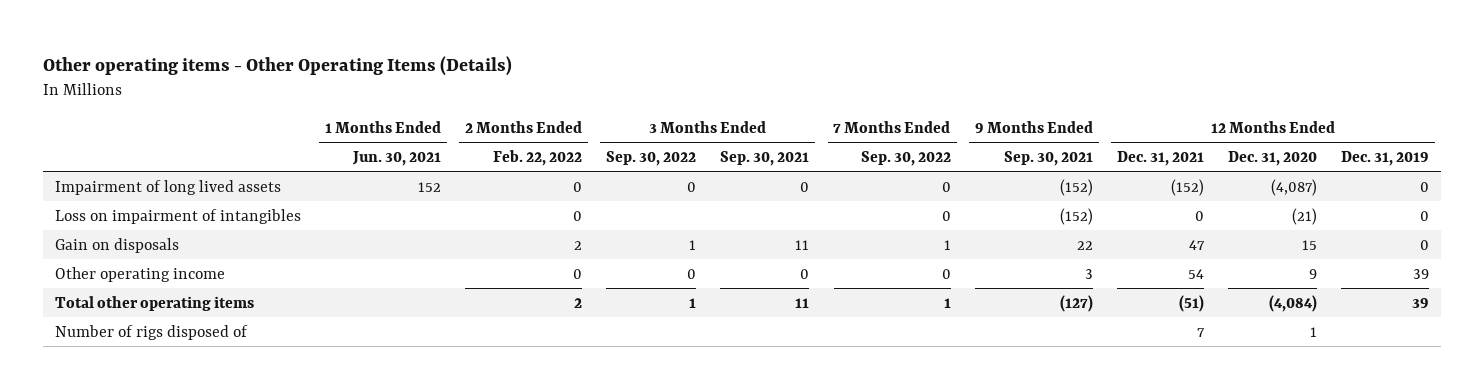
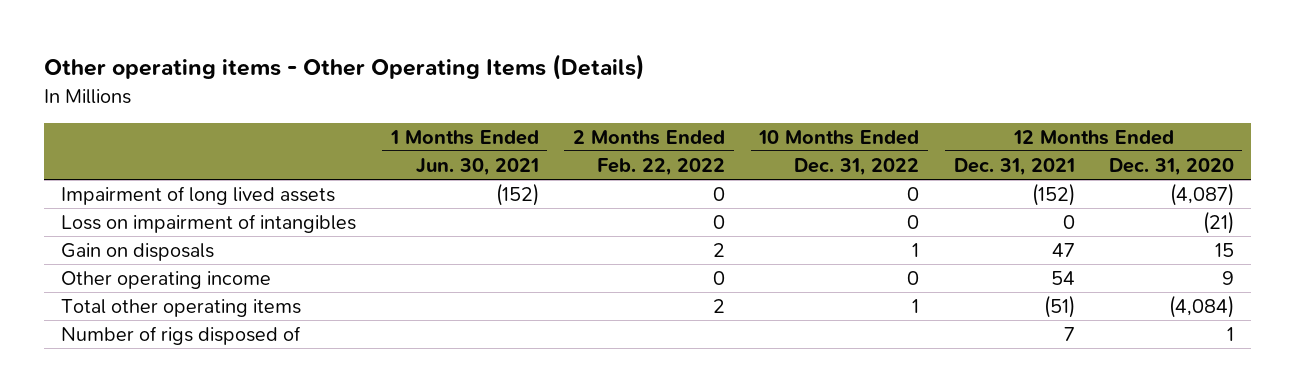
- | 1 Months Ended Jun. 30, 2021 | 2 Months Ended Feb. 22, 2022 | 3 Months Ended Sep. 30, 2022 | 3 Months Ended Sep. 30, 2021 | 7 Months Ended Sep. 30, 2022 | 9 Months Ended Sep. 30, 2021 | 12 Months Ended Dec. 31, 2021 | 12 Months Ended Dec. 31, 2020 | 12 Months Ended Dec. 31, 2019
+ | 1 Months Ended Jun. 30, 2021 | 2 Months Ended Feb. 22, 2022 | 10 Months Ended Dec. 31, 2022 | 12 Months Ended Dec. 31, 2021 | 12 Months Ended Dec. 31, 2020
- Impairment of long lived assets | 152 | 0 | 0 | 0 | 0 | (152) | (152) | (4,087) | 0
+ Impairment of long lived assets | (152) | 0 | 0 | (152) | (4,087)

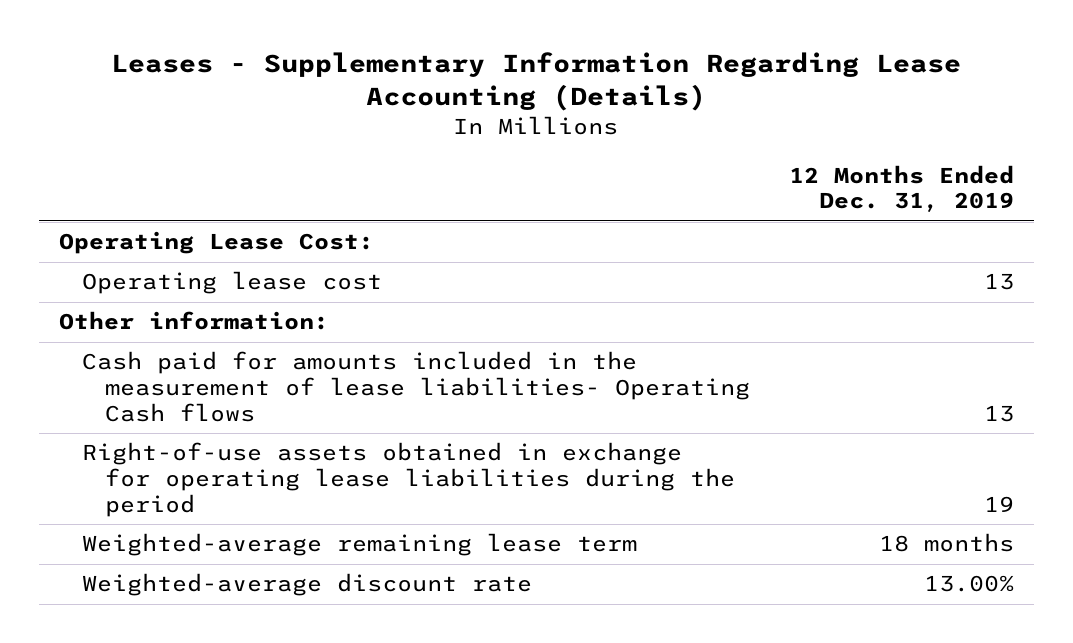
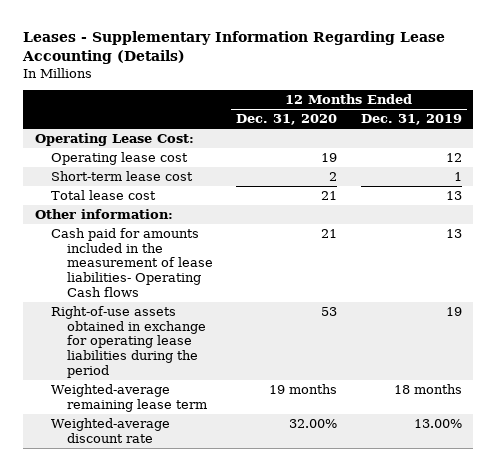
- | 12 Months Ended Dec. 31, 2019
+ | 12 Months Ended Dec. 31, 2020 | 12 Months Ended Dec. 31, 2019
- Operating lease cost | 13
+ Operating lease cost | 19 | 12
+ Short-term lease cost | 2 | 1
+ Total lease cost | 21 | 13

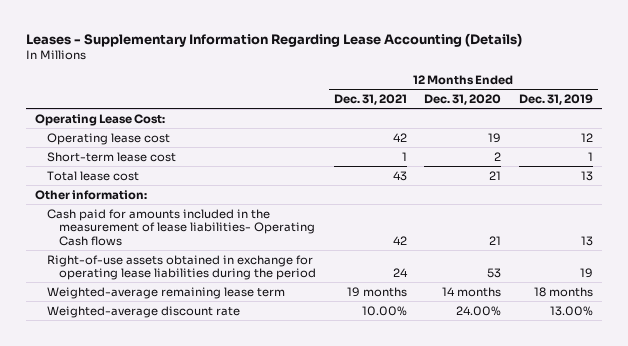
- | 12 Months Ended Dec. 31, 2020 | 12 Months Ended Dec. 31, 2019
+ | 12 Months Ended Dec. 31, 2021 | 12 Months Ended Dec. 31, 2020 | 12 Months Ended Dec. 31, 2019
- Weighted-average remaining lease term | 19 months | 18 months
- Weighted-average discount rate | 32.00% | 13.00%
+ Weighted-average remaining lease term | 19 months | 14 months | 18 months
+ Weighted-average discount rate | 10.00% | 24.00% | 13.00%

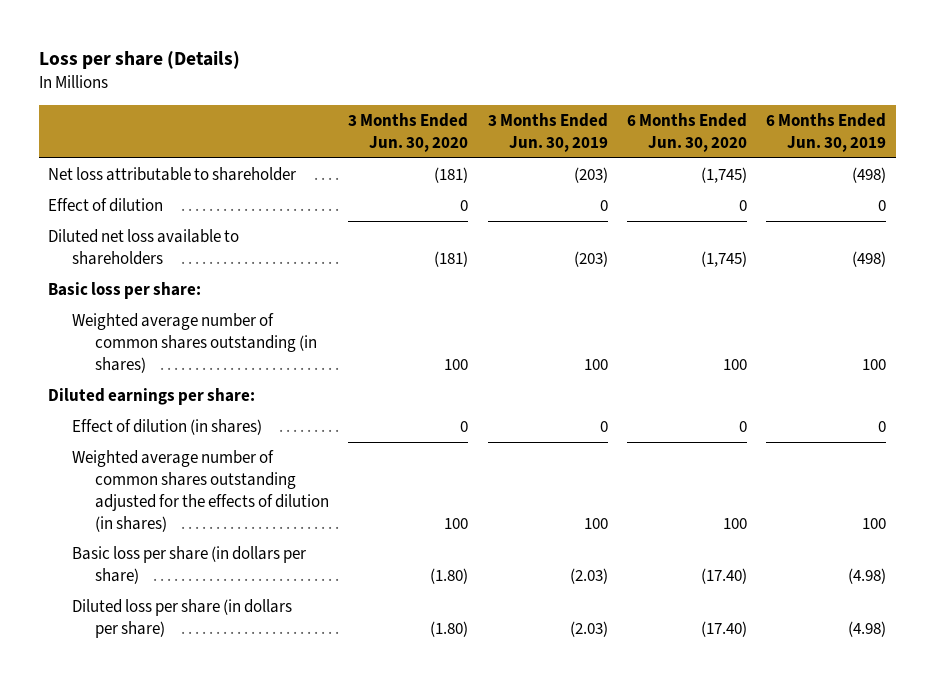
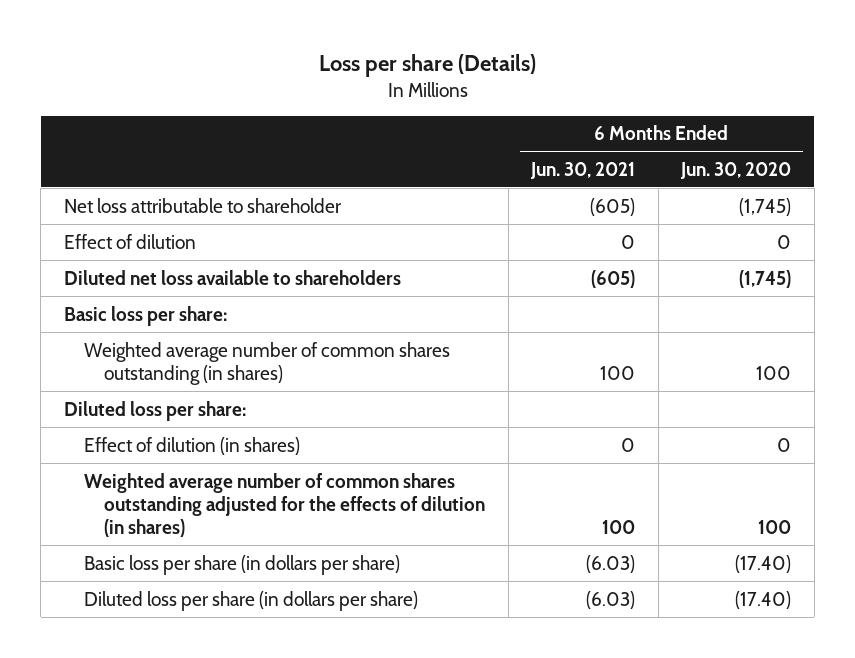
- | 3 Months Ended Jun. 30, 2020 | 3 Months Ended Jun. 30, 2019 | 6 Months Ended Jun. 30, 2020 | 6 Months Ended Jun. 30, 2019
+ | 6 Months Ended Jun. 30, 2021 | 6 Months Ended Jun. 30, 2020
- Diluted earnings per share:
+ Diluted loss per share:

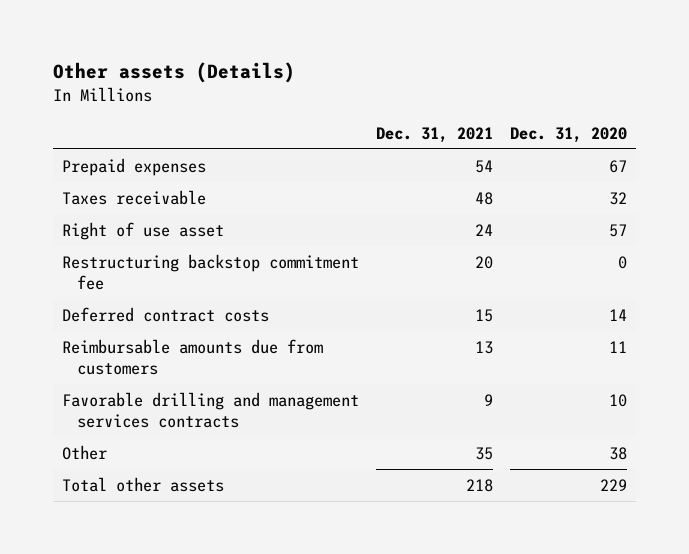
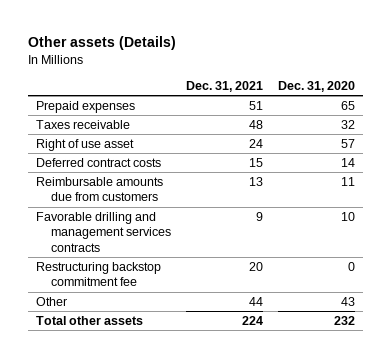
- Prepaid expenses | 54 | 67
+ Prepaid expenses | 51 | 65
- Other | 35 | 38
- Total other assets | 218 | 229
moved down: Restructuring backstop commitment fee | 20 | 0
+ Other | 44 | 43
+ Total other assets | 224 | 232

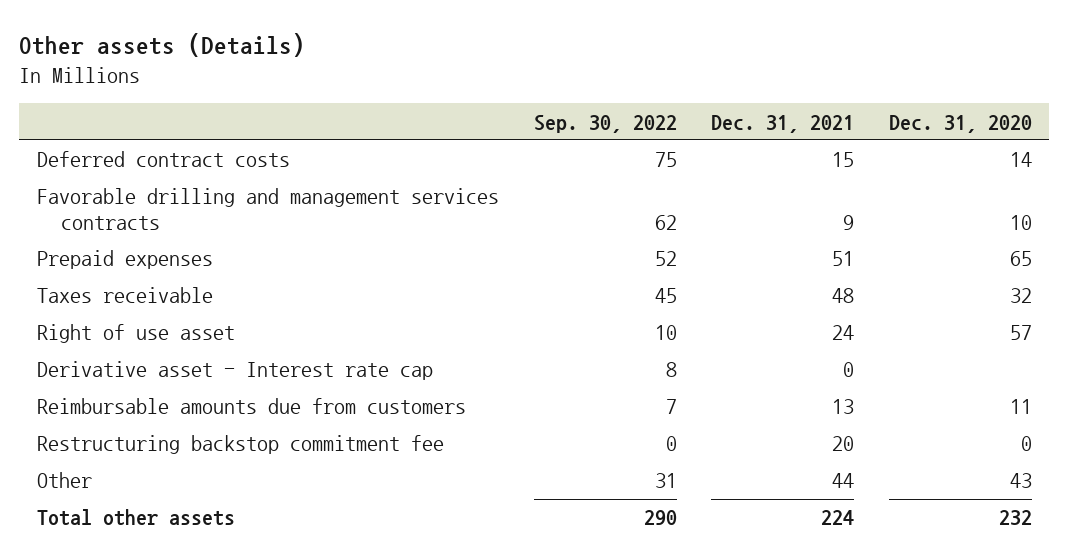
- | Dec. 31, 2021 | Dec. 31, 2020
+ | Sep. 30, 2022 | Dec. 31, 2021 | Dec. 31, 2020
moved up: Deferred contract costs | 75 | 15 | 14
moved up: Favorable drilling and management services contracts | 62 | 9 | 10
+ Derivative asset - Interest rate cap | 8 | 0 |

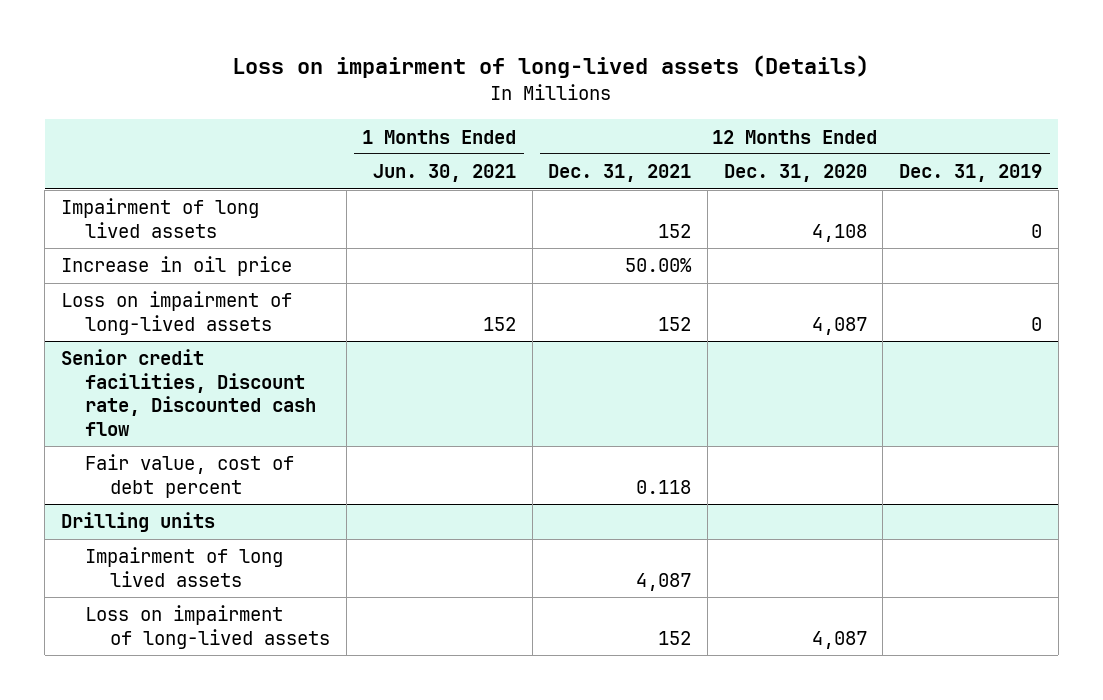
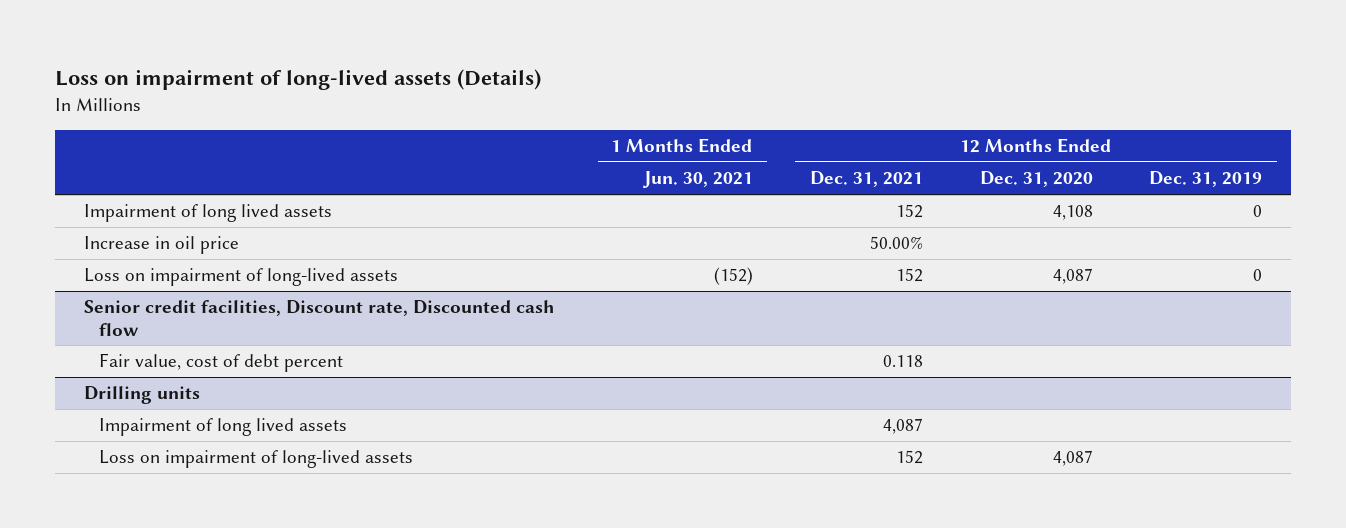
- Loss on impairment of long-lived assets | 152 | 152 | 4,087 | 0
+ Loss on impairment of long-lived assets | (152) | 152 | 4,087 | 0

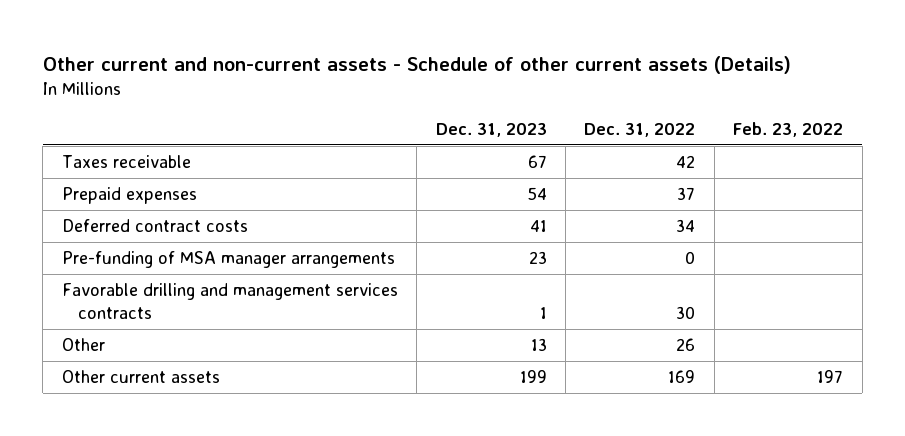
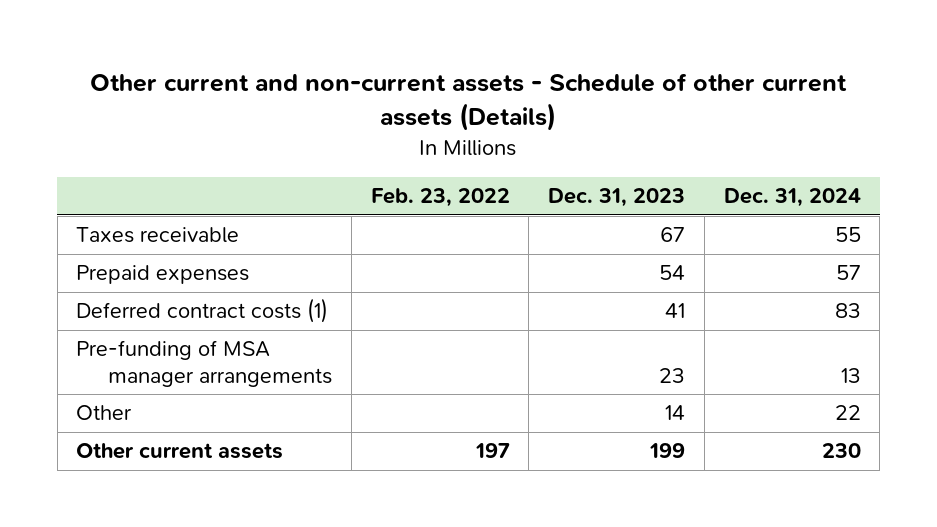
- | Dec. 31, 2023 | Dec. 31, 2022 | Feb. 23, 2022
+ | Feb. 23, 2022 | Dec. 31, 2023 | Dec. 31, 2024
- Deferred contract costs | 41 | 34 |
+ Deferred contract costs (1) | | 41 | 83
- Favorable drilling and management services contracts | 1 | 30 |
- Other | 13 | 26 |
+ Other | | 14 | 22

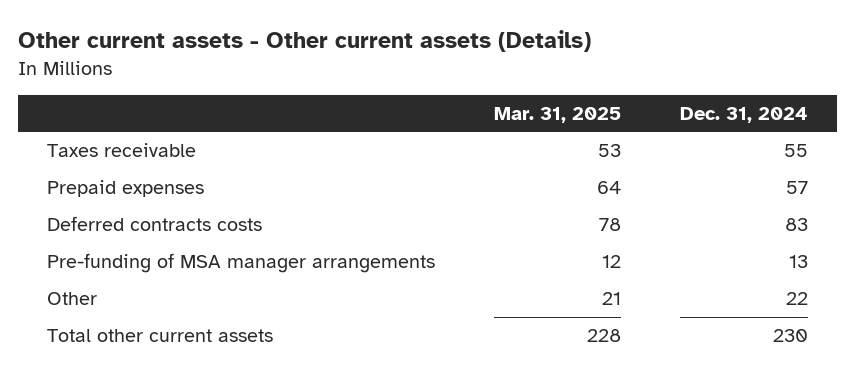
- Other current and non-current assets - Schedule of other current assets (Details)
+ Other current assets - Other current assets (Details)
- | Feb. 23, 2022 | Dec. 31, 2023 | Dec. 31, 2024
+ | Mar. 31, 2025 | Dec. 31, 2024
- Deferred contract costs (1) | | 41 | 83
+ Deferred contracts costs | 78 | 83
- Other current assets | 197 | 199 | 230
+ Total other current assets | 228 | 230

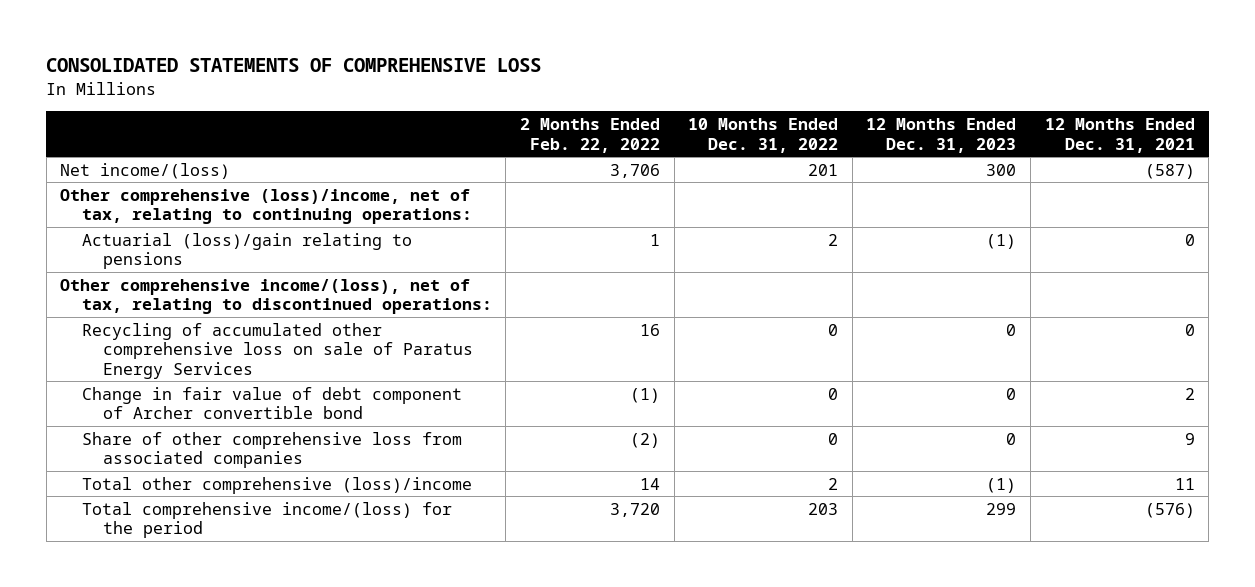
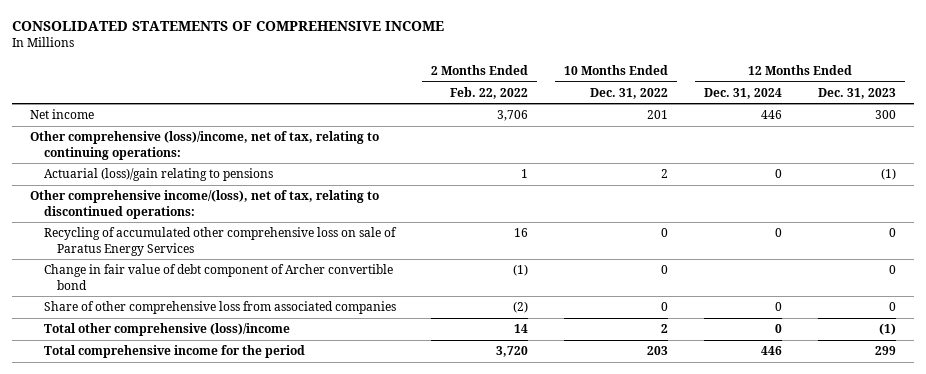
- CONSOLIDATED STATEMENTS OF COMPREHENSIVE LOSS
+ CONSOLIDATED STATEMENTS OF COMPREHENSIVE INCOME
- | 2 Months Ended Feb. 22, 2022 | 10 Months Ended Dec. 31, 2022 | 12 Months Ended Dec. 31, 2023 | 12 Months Ended Dec. 31, 2021
+ | 2 Months Ended Feb. 22, 2022 | 10 Months Ended Dec. 31, 2022 | 12 Months Ended Dec. 31, 2024 | 12 Months Ended Dec. 31, 2023
- Net income/(loss) | 3,706 | 201 | 300 | (587)
+ Net income | 3,706 | 201 | 446 | 300
- Total comprehensive income/(loss) for the period | 3,720 | 203 | 299 | (576)
+ Total comprehensive income for the period | 3,720 | 203 | 446 | 299

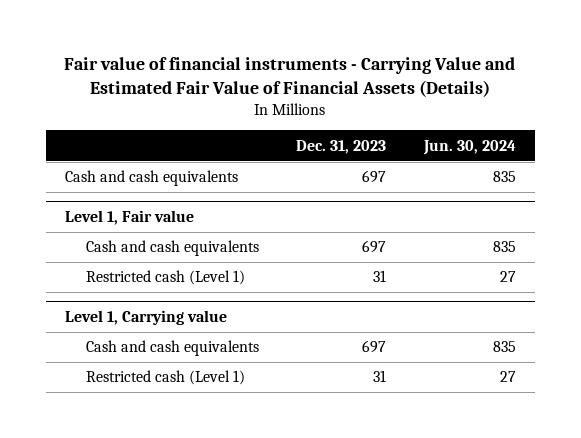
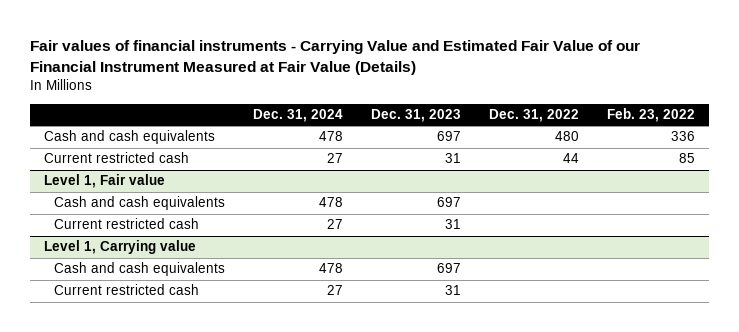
- Fair value of financial instruments - Carrying Value and Estimated Fair Value of Financial Assets (Details)
+ Fair values of financial instruments - Carrying Value and Estimated Fair Value of our Financial Instrument Measured at Fair Value (Details)
- | Dec. 31, 2023 | Jun. 30, 2024
+ | Dec. 31, 2024 | Dec. 31, 2023 | Dec. 31, 2022 | Feb. 23, 2022
+ Current restricted cash | 27 | 31 | 44 | 85
@ Level 1, Fair value
- Restricted cash (Level 1) | 31 | 27
+ Current restricted cash | 27 | 31 | |
@ Level 1, Carrying value
- Restricted cash (Level 1) | 31 | 27
+ Current restricted cash | 27 | 31 | |

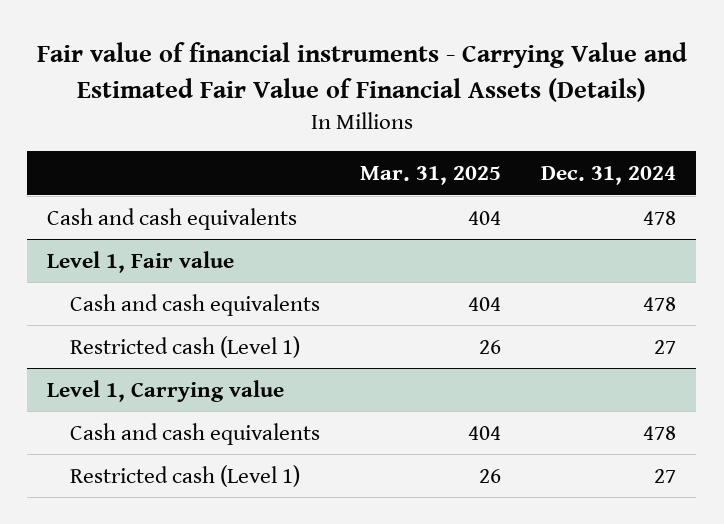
- Fair values of financial instruments - Carrying Value and Estimated Fair Value of our Financial Instrument Measured at Fair Value (Details)
+ Fair value of financial instruments - Carrying Value and Estimated Fair Value of Financial Assets (Details)
- | Dec. 31, 2024 | Dec. 31, 2023 | Dec. 31, 2022 | Feb. 23, 2022
+ | Mar. 31, 2025 | Dec. 31, 2024
- Current restricted cash | 27 | 31 | 44 | 85
@ Level 1, Fair value
- Current restricted cash | 27 | 31 | |
+ Restricted cash (Level 1) | 26 | 27
@ Level 1, Carrying value
- Current restricted cash | 27 | 31 | |
+ Restricted cash (Level 1) | 26 | 27

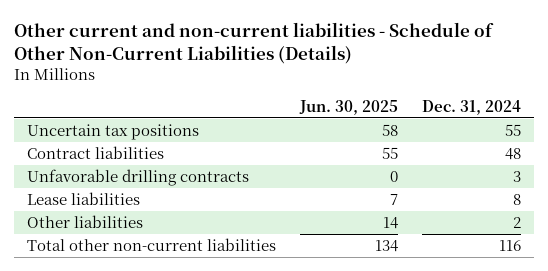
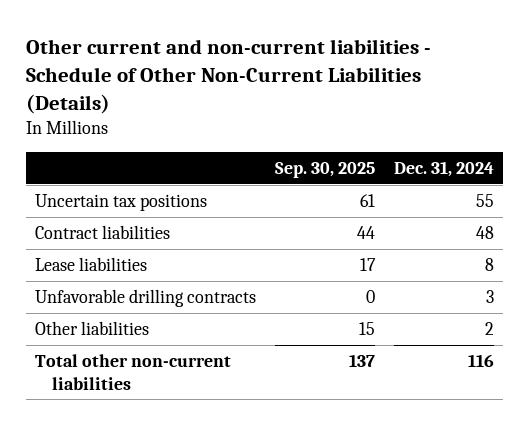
- | Jun. 30, 2025 | Dec. 31, 2024
+ | Sep. 30, 2025 | Dec. 31, 2024
moved down: Unfavorable drilling contracts | 0 | 3

